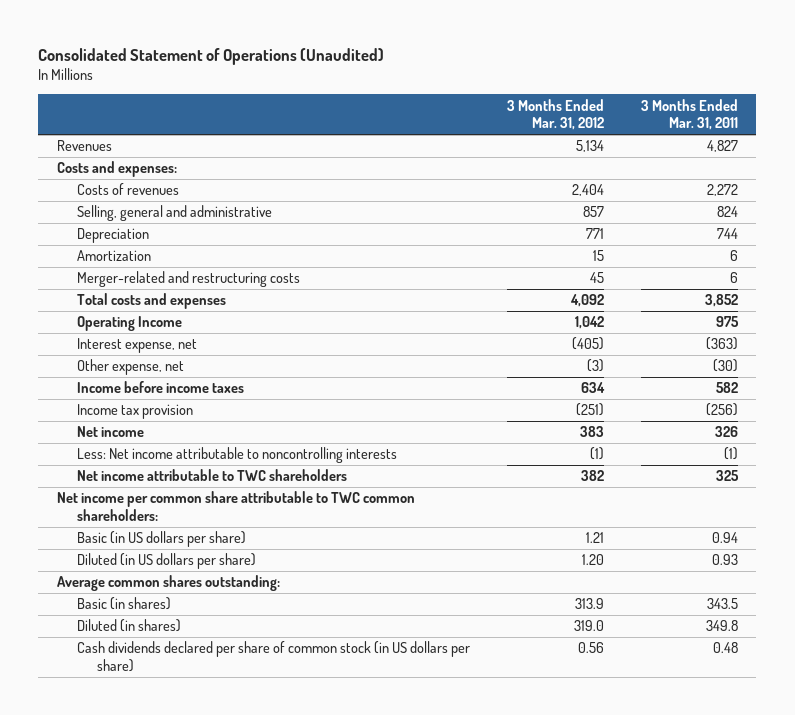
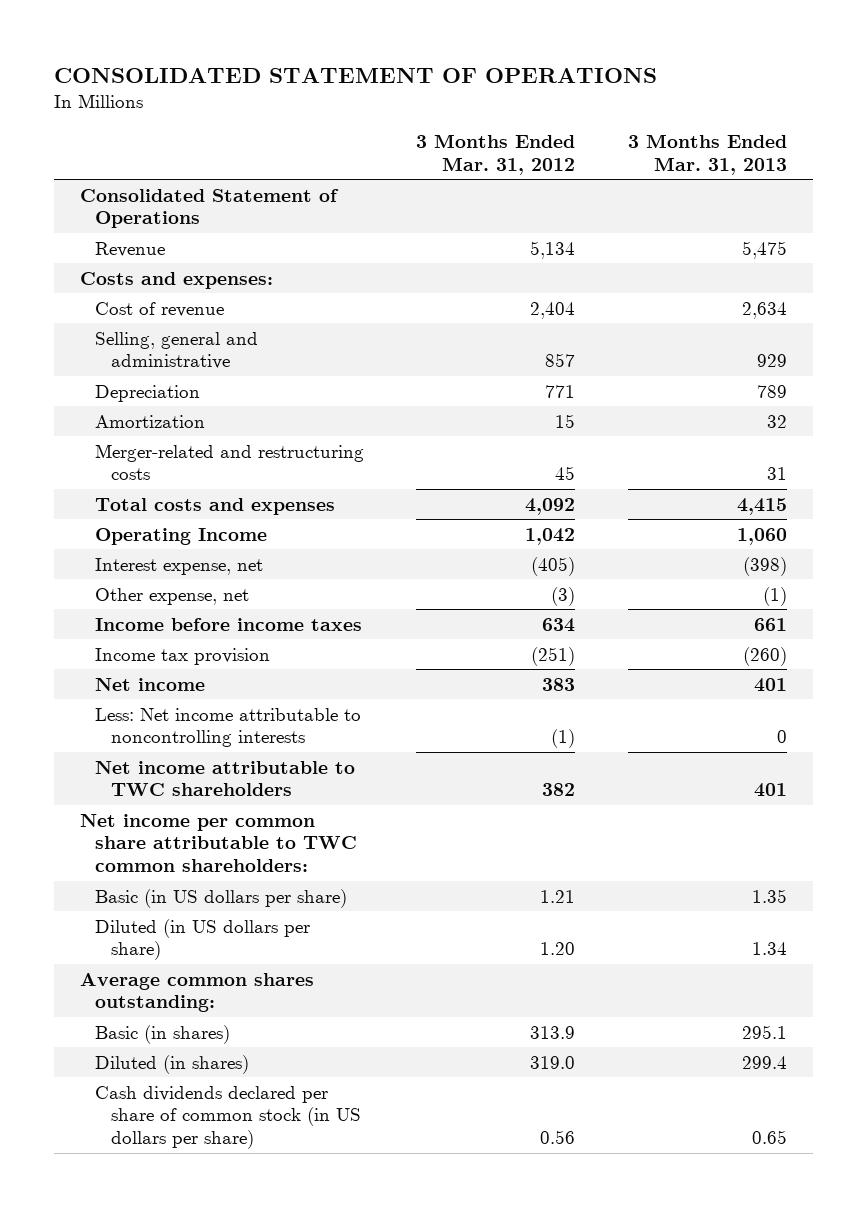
- Consolidated Statement of Operations (Unaudited)
+ CONSOLIDATED STATEMENT OF OPERATIONS
- | 3 Months Ended Mar. 31, 2012 | 3 Months Ended Mar. 31, 2011
+ | 3 Months Ended Mar. 31, 2012 | 3 Months Ended Mar. 31, 2013
- Revenues | 5,134 | 4,827
+ Consolidated Statement of Operations
+ Revenue | 5,134 | 5,475
- Costs of revenues | 2,404 | 2,272
+ Cost of revenue | 2,404 | 2,634

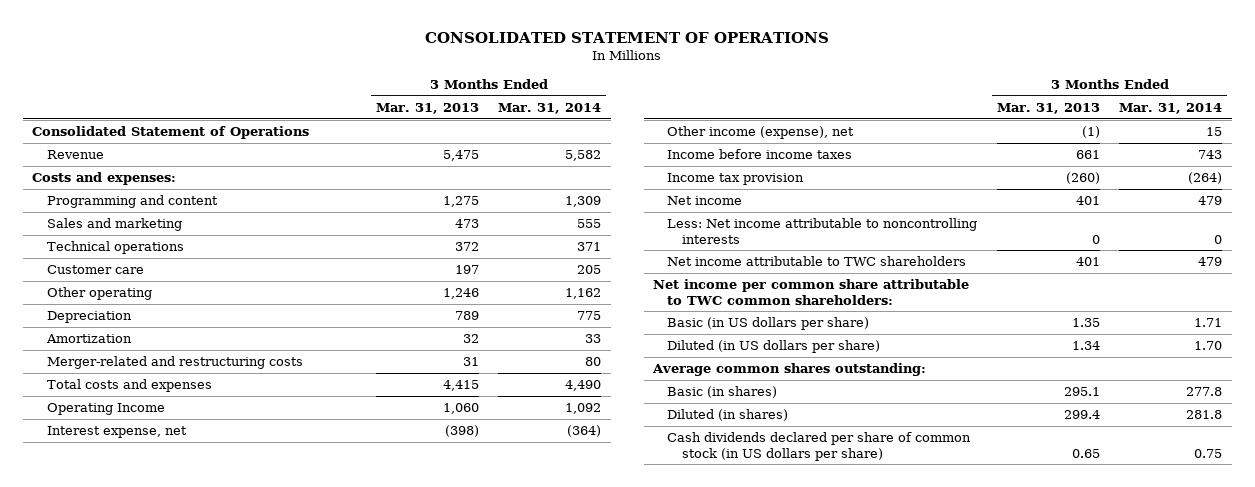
- | 3 Months Ended Mar. 31, 2012 | 3 Months Ended Mar. 31, 2013
+ | 3 Months Ended Mar. 31, 2013 | 3 Months Ended Mar. 31, 2014
- Cost of revenue | 2,404 | 2,634
- Selling, general and administrative | 857 | 929
+ Programming and content | 1,275 | 1,309
+ Sales and marketing | 473 | 555
+ Technical operations | 372 | 371
+ Customer care | 197 | 205
+ Other operating | 1,246 | 1,162
- Other expense, net | (3) | (1)
+ Other income (expense), net | (1) | 15

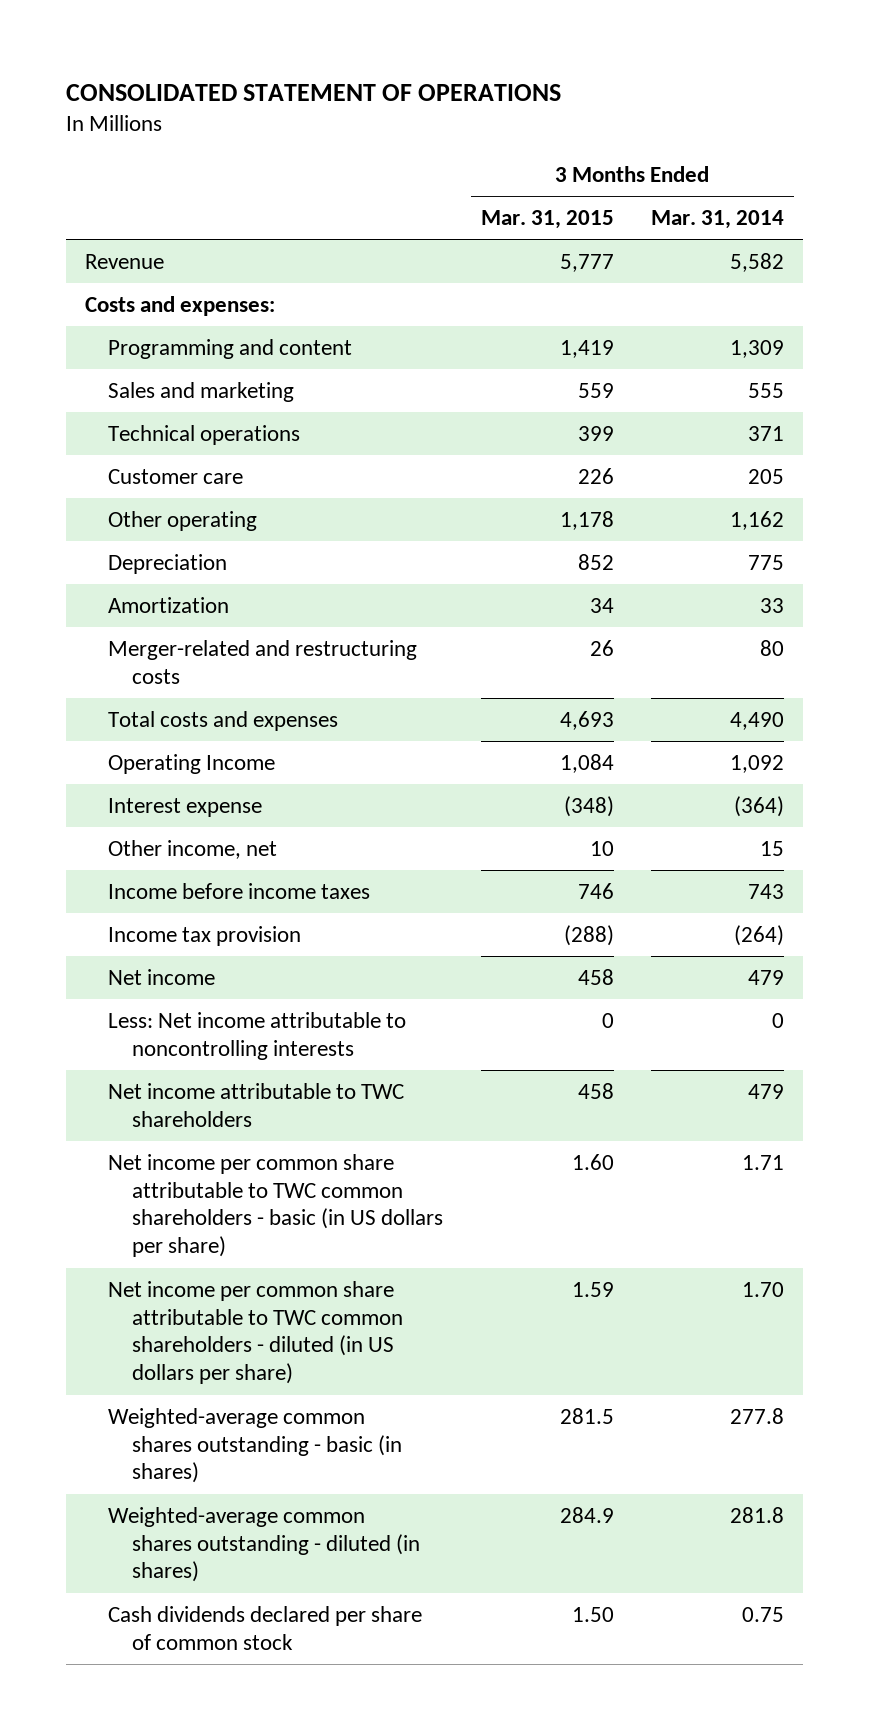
- | 3 Months Ended Mar. 31, 2013 | 3 Months Ended Mar. 31, 2014
+ | 3 Months Ended Mar. 31, 2015 | 3 Months Ended Mar. 31, 2014
- Consolidated Statement of Operations
- Interest expense, net | (398) | (364)
- Other income (expense), net | (1) | 15
+ Interest expense | (348) | (364)
+ Other income, net | 10 | 15
- Net income per common share attributable to TWC common shareholders:
- Basic (in US dollars per share) | 1.35 | 1.71
- Diluted (in US dollars per share) | 1.34 | 1.70
- Average common shares outstanding:
- Basic (in shares) | 295.1 | 277.8
- Diluted (in shares) | 299.4 | 281.8
- Cash dividends declared per share of common stock (in US dollars per share) | 0.65 | 0.75
+ Net income per common share attributable to TWC common shareholders - basic (in US dollars per share) | 1.60 | 1.71
+ Net income per common share attributable to TWC common shareholders - diluted (in US dollars per share) | 1.59 | 1.70
+ Weighted-average common shares outstanding - basic (in shares) | 281.5 | 277.8
+ Weighted-average common shares outstanding - diluted (in shares) | 284.9 | 281.8
+ Cash dividends declared per share of common stock | 1.50 | 0.75

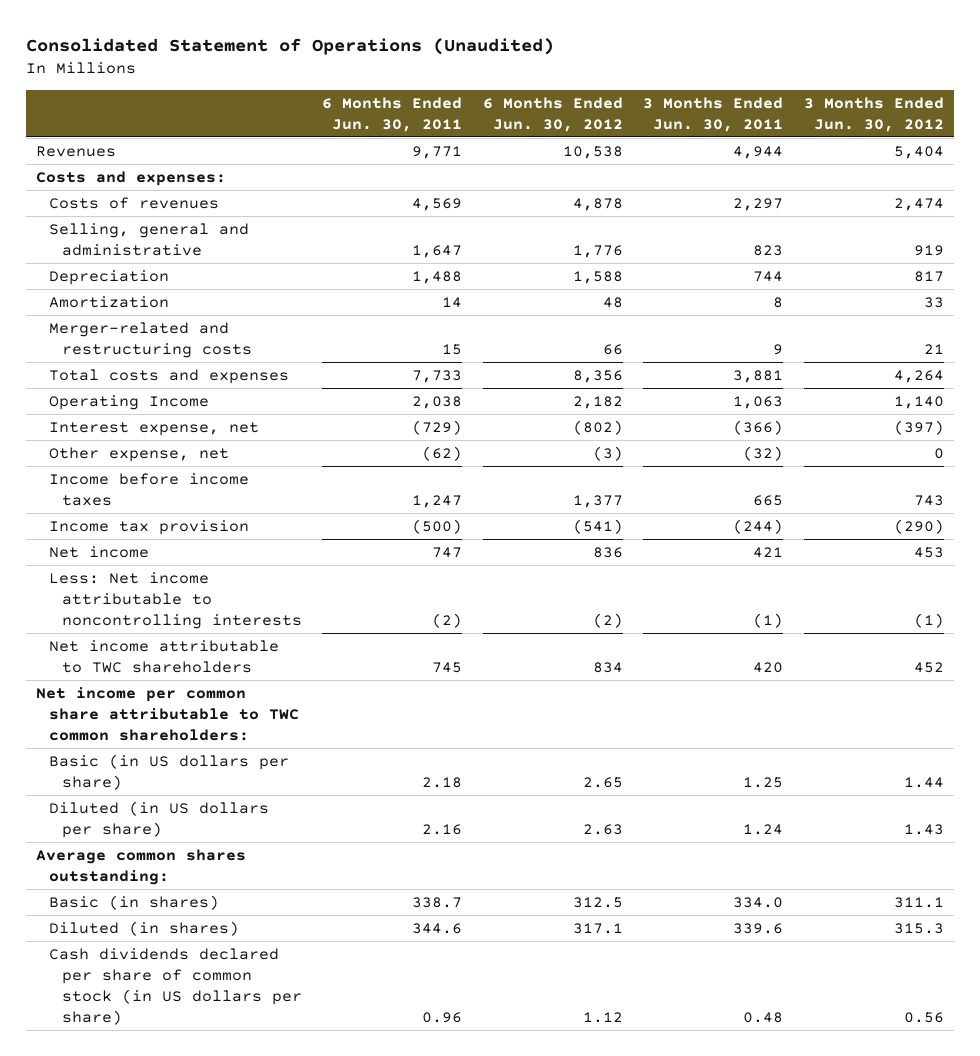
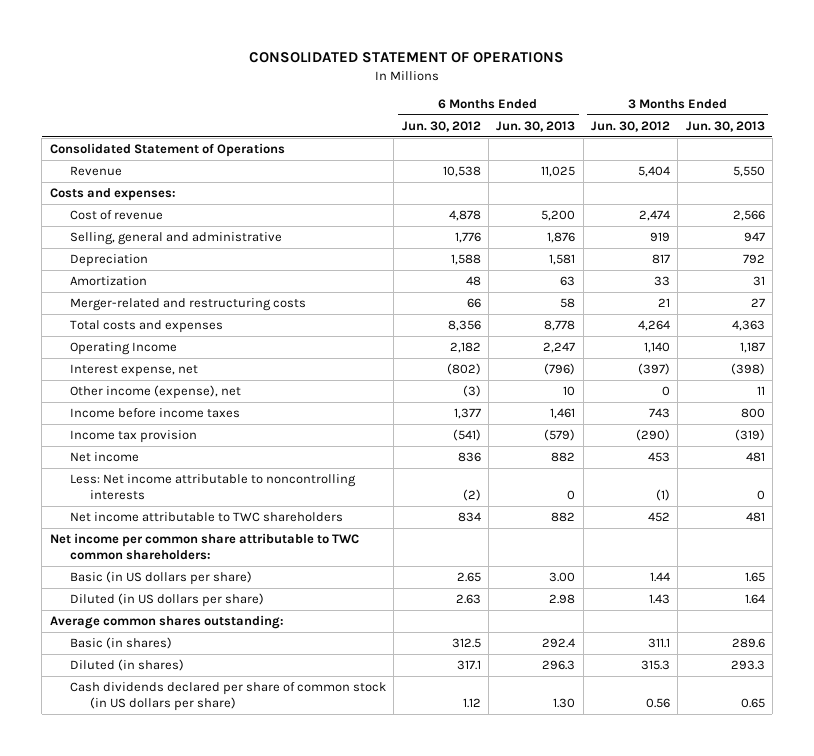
- Consolidated Statement of Operations (Unaudited)
+ CONSOLIDATED STATEMENT OF OPERATIONS
- | 6 Months Ended Jun. 30, 2011 | 6 Months Ended Jun. 30, 2012 | 3 Months Ended Jun. 30, 2011 | 3 Months Ended Jun. 30, 2012
+ | 6 Months Ended Jun. 30, 2012 | 6 Months Ended Jun. 30, 2013 | 3 Months Ended Jun. 30, 2012 | 3 Months Ended Jun. 30, 2013
- Revenues | 9,771 | 10,538 | 4,944 | 5,404
+ Consolidated Statement of Operations
+ Revenue | 10,538 | 11,025 | 5,404 | 5,550
- Costs of revenues | 4,569 | 4,878 | 2,297 | 2,474
+ Cost of revenue | 4,878 | 5,200 | 2,474 | 2,566
- Other expense, net | (62) | (3) | (32) | 0
+ Other income (expense), net | (3) | 10 | 0 | 11

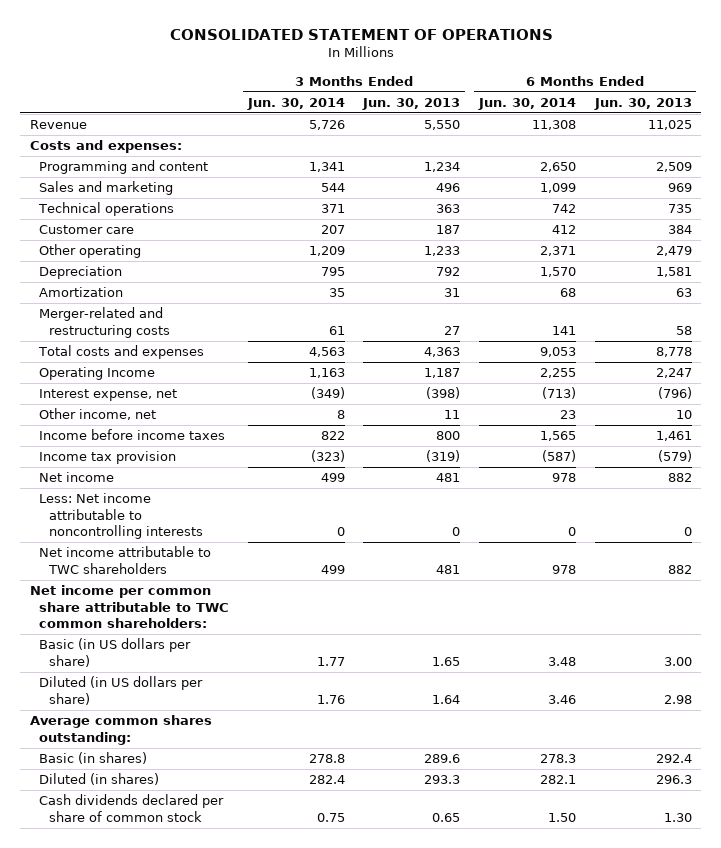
- | 6 Months Ended Jun. 30, 2012 | 6 Months Ended Jun. 30, 2013 | 3 Months Ended Jun. 30, 2012 | 3 Months Ended Jun. 30, 2013
+ | 3 Months Ended Jun. 30, 2014 | 3 Months Ended Jun. 30, 2013 | 6 Months Ended Jun. 30, 2014 | 6 Months Ended Jun. 30, 2013
- Consolidated Statement of Operations
- Cost of revenue | 4,878 | 5,200 | 2,474 | 2,566
- Selling, general and administrative | 1,776 | 1,876 | 919 | 947
+ Programming and content | 1,341 | 1,234 | 2,650 | 2,509
+ Sales and marketing | 544 | 496 | 1,099 | 969
+ Technical operations | 371 | 363 | 742 | 735
+ Customer care | 207 | 187 | 412 | 384
+ Other operating | 1,209 | 1,233 | 2,371 | 2,479
- Other income (expense), net | (3) | 10 | 0 | 11
+ Other income, net | 8 | 11 | 23 | 10
- Cash dividends declared per share of common stock (in US dollars per share) | 1.12 | 1.30 | 0.56 | 0.65
+ Cash dividends declared per share of common stock | 0.75 | 0.65 | 1.50 | 1.30

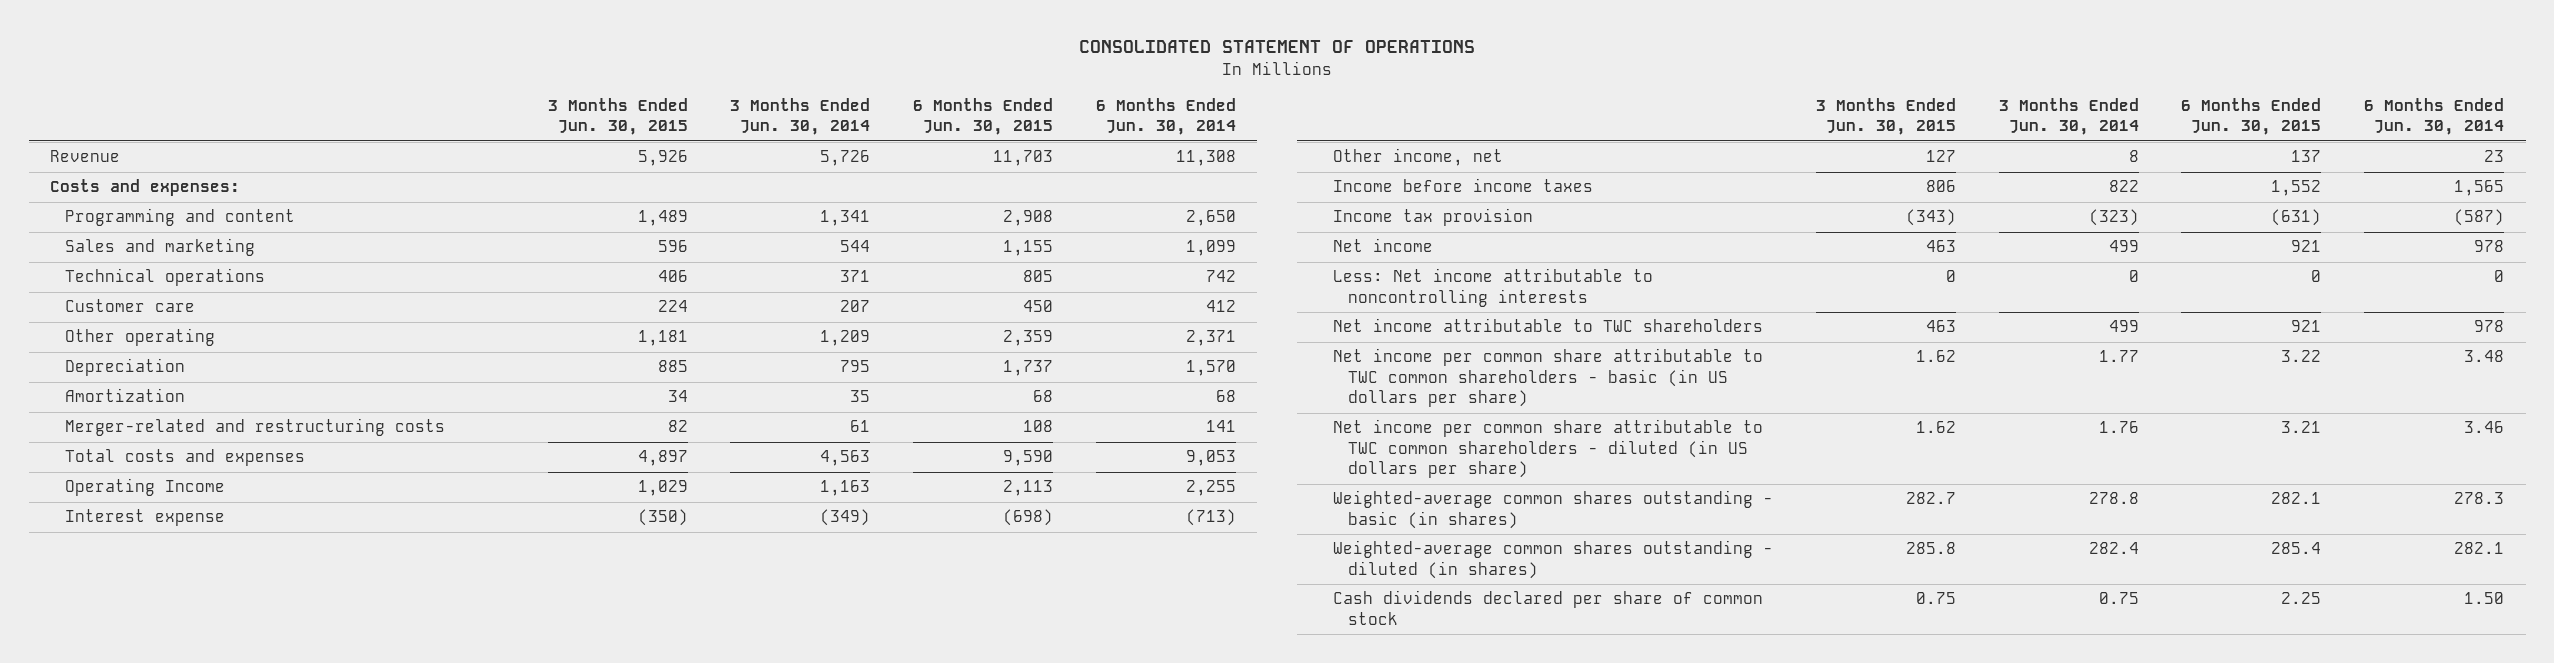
- | 3 Months Ended Jun. 30, 2014 | 3 Months Ended Jun. 30, 2013 | 6 Months Ended Jun. 30, 2014 | 6 Months Ended Jun. 30, 2013
+ | 3 Months Ended Jun. 30, 2015 | 3 Months Ended Jun. 30, 2014 | 6 Months Ended Jun. 30, 2015 | 6 Months Ended Jun. 30, 2014
- Interest expense, net | (349) | (398) | (713) | (796)
+ Interest expense | (350) | (349) | (698) | (713)
- Net income per common share attributable to TWC common shareholders:
- Basic (in US dollars per share) | 1.77 | 1.65 | 3.48 | 3.00
- Diluted (in US dollars per share) | 1.76 | 1.64 | 3.46 | 2.98
- Average common shares outstanding:
- Basic (in shares) | 278.8 | 289.6 | 278.3 | 292.4
- Diluted (in shares) | 282.4 | 293.3 | 282.1 | 296.3
+ Net income per common share attributable to TWC common shareholders - basic (in US dollars per share) | 1.62 | 1.77 | 3.22 | 3.48
+ Net income per common share attributable to TWC common shareholders - diluted (in US dollars per share) | 1.62 | 1.76 | 3.21 | 3.46
+ Weighted-average common shares outstanding - basic (in shares) | 282.7 | 278.8 | 282.1 | 278.3
+ Weighted-average common shares outstanding - diluted (in shares) | 285.8 | 282.4 | 285.4 | 282.1

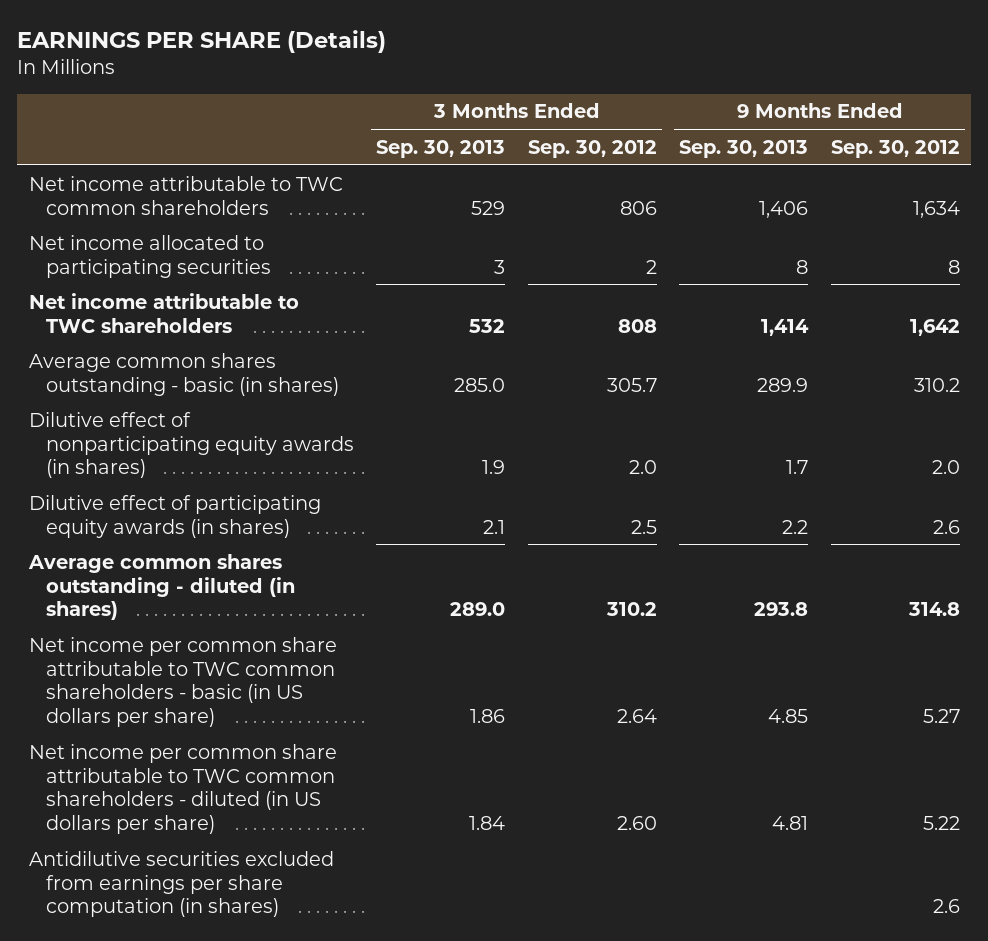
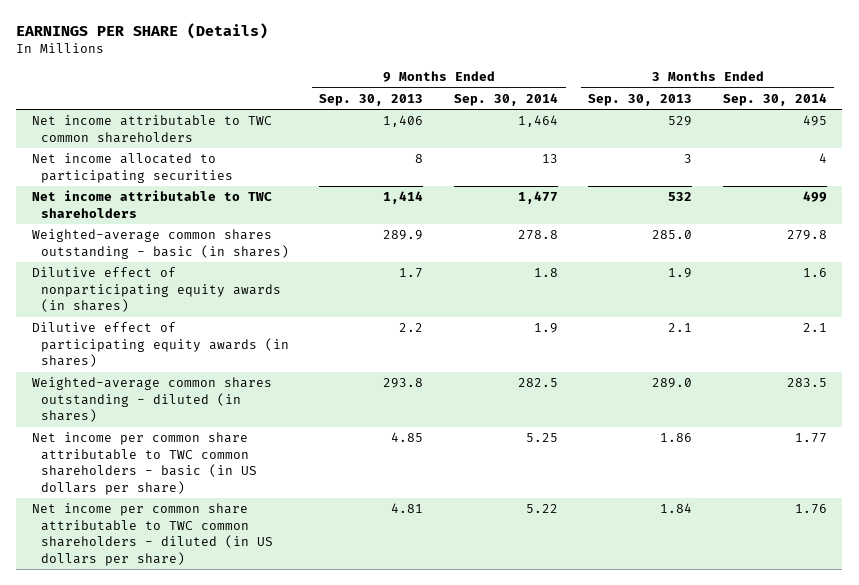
- | 3 Months Ended Sep. 30, 2013 | 3 Months Ended Sep. 30, 2012 | 9 Months Ended Sep. 30, 2013 | 9 Months Ended Sep. 30, 2012
+ | 9 Months Ended Sep. 30, 2013 | 9 Months Ended Sep. 30, 2014 | 3 Months Ended Sep. 30, 2013 | 3 Months Ended Sep. 30, 2014
- Average common shares outstanding - basic (in shares) | 285.0 | 305.7 | 289.9 | 310.2
+ Weighted-average common shares outstanding - basic (in shares) | 289.9 | 278.8 | 285.0 | 279.8
- Average common shares outstanding - diluted (in shares) | 289.0 | 310.2 | 293.8 | 314.8
+ Weighted-average common shares outstanding - diluted (in shares) | 293.8 | 282.5 | 289.0 | 283.5
- Antidilutive securities excluded from earnings per share computation (in shares) | | | | 2.6

